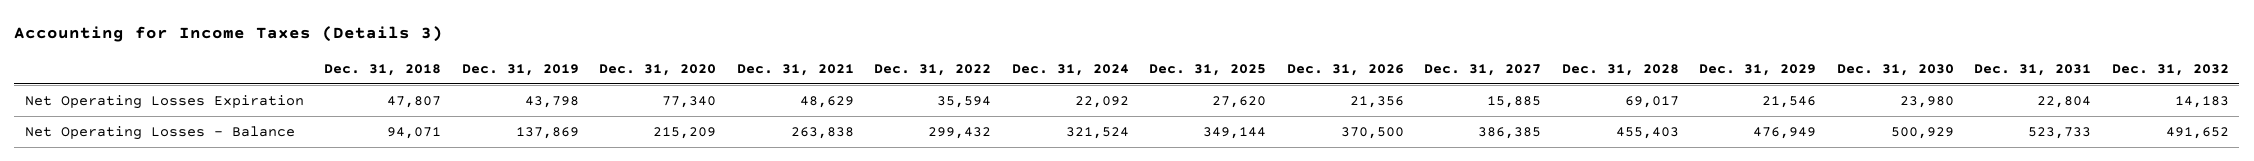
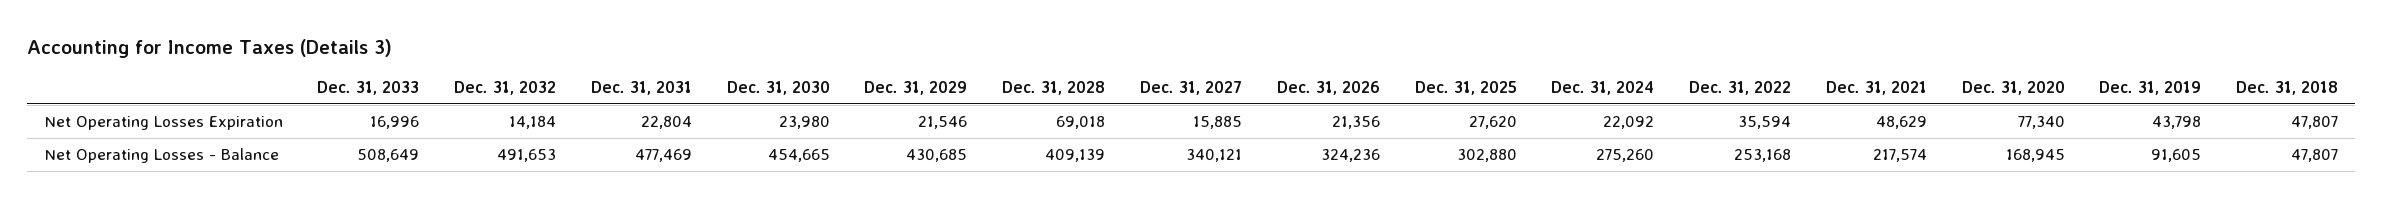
- | Dec. 31, 2018 | Dec. 31, 2019 | Dec. 31, 2020 | Dec. 31, 2021 | Dec. 31, 2022 | Dec. 31, 2024 | Dec. 31, 2025 | Dec. 31, 2026 | Dec. 31, 2027 | Dec. 31, 2028 | Dec. 31, 2029 | Dec. 31, 2030 | Dec. 31, 2031 | Dec. 31, 2032
+ | Dec. 31, 2033 | Dec. 31, 2032 | Dec. 31, 2031 | Dec. 31, 2030 | Dec. 31, 2029 | Dec. 31, 2028 | Dec. 31, 2027 | Dec. 31, 2026 | Dec. 31, 2025 | Dec. 31, 2024 | Dec. 31, 2022 | Dec. 31, 2021 | Dec. 31, 2020 | Dec. 31, 2019 | Dec. 31, 2018
- Net Operating Losses Expiration | 47,807 | 43,798 | 77,340 | 48,629 | 35,594 | 22,092 | 27,620 | 21,356 | 15,885 | 69,017 | 21,546 | 23,980 | 22,804 | 14,183
- Net Operating Losses - Balance | 94,071 | 137,869 | 215,209 | 263,838 | 299,432 | 321,524 | 349,144 | 370,500 | 386,385 | 455,403 | 476,949 | 500,929 | 523,733 | 491,652
+ Net Operating Losses Expiration | 16,996 | 14,184 | 22,804 | 23,980 | 21,546 | 69,018 | 15,885 | 21,356 | 27,620 | 22,092 | 35,594 | 48,629 | 77,340 | 43,798 | 47,807
+ Net Operating Losses - Balance | 508,649 | 491,653 | 477,469 | 454,665 | 430,685 | 409,139 | 340,121 | 324,236 | 302,880 | 275,260 | 253,168 | 217,574 | 168,945 | 91,605 | 47,807

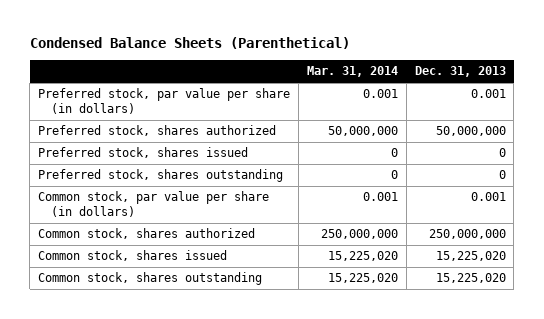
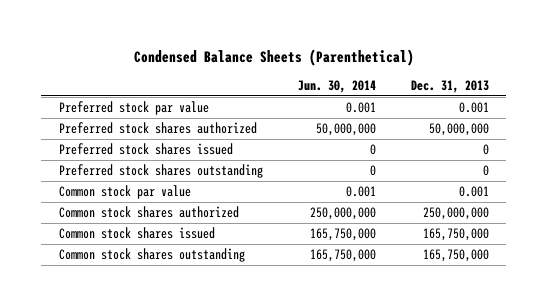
- | Mar. 31, 2014 | Dec. 31, 2013
+ | Jun. 30, 2014 | Dec. 31, 2013
- Preferred stock, par value per share (in dollars) | 0.001 | 0.001
- Preferred stock, shares authorized | 50,000,000 | 50,000,000
- Preferred stock, shares issued | 0 | 0
- Preferred stock, shares outstanding | 0 | 0
- Common stock, par value per share (in dollars) | 0.001 | 0.001
- Common stock, shares authorized | 250,000,000 | 250,000,000
- Common stock, shares issued | 15,225,020 | 15,225,020
- Common stock, shares outstanding | 15,225,020 | 15,225,020
+ Preferred stock par value | 0.001 | 0.001
+ Preferred stock shares authorized | 50,000,000 | 50,000,000
+ Preferred stock shares issued | 0 | 0
+ Preferred stock shares outstanding | 0 | 0
+ Common stock par value | 0.001 | 0.001
+ Common stock shares authorized | 250,000,000 | 250,000,000
+ Common stock shares issued | 165,750,000 | 165,750,000
+ Common stock shares outstanding | 165,750,000 | 165,750,000

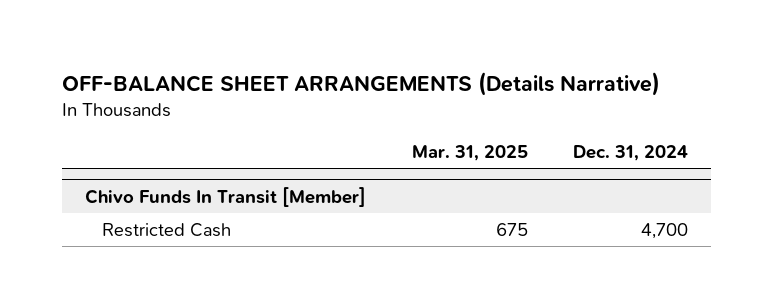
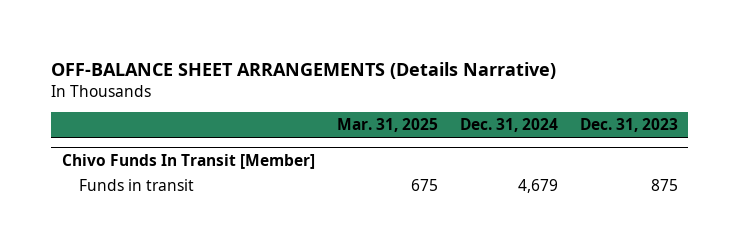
- | Mar. 31, 2025 | Dec. 31, 2024
+ | Mar. 31, 2025 | Dec. 31, 2024 | Dec. 31, 2023
@ Chivo Funds In Transit [Member]
- Restricted Cash | 675 | 4,700
+ Funds in transit | 675 | 4,679 | 875

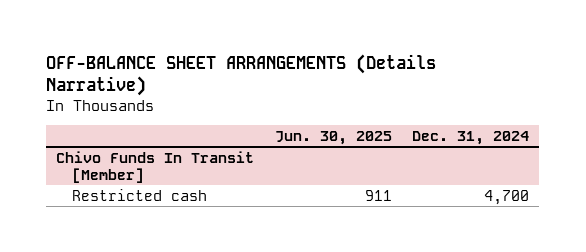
- | Mar. 31, 2025 | Dec. 31, 2024 | Dec. 31, 2023
+ | Jun. 30, 2025 | Dec. 31, 2024
@ Chivo Funds In Transit [Member]
- Funds in transit | 675 | 4,679 | 875
+ Restricted cash | 911 | 4,700

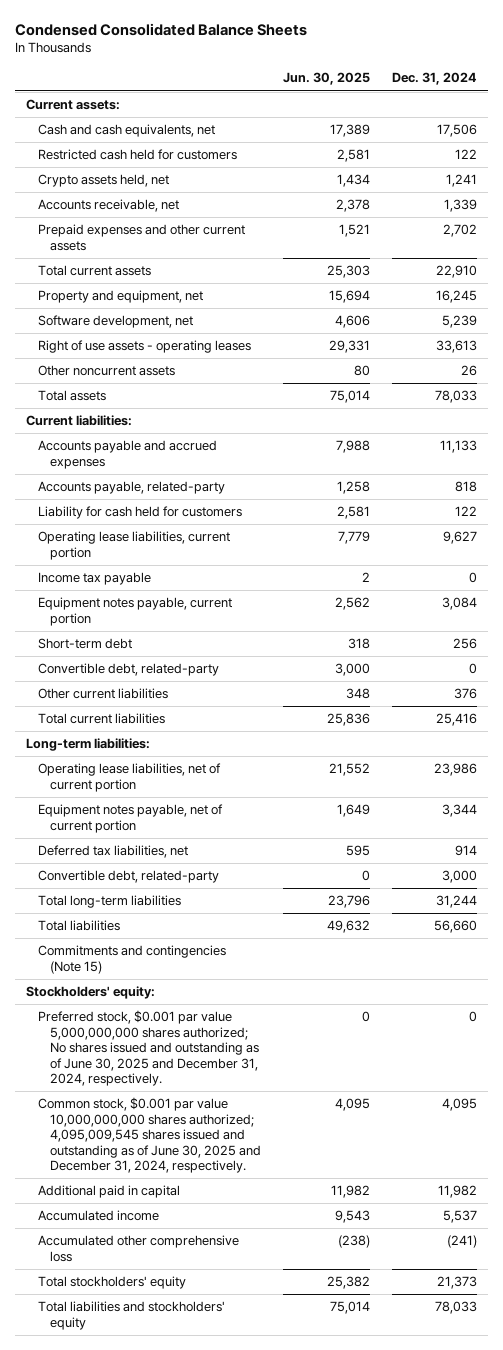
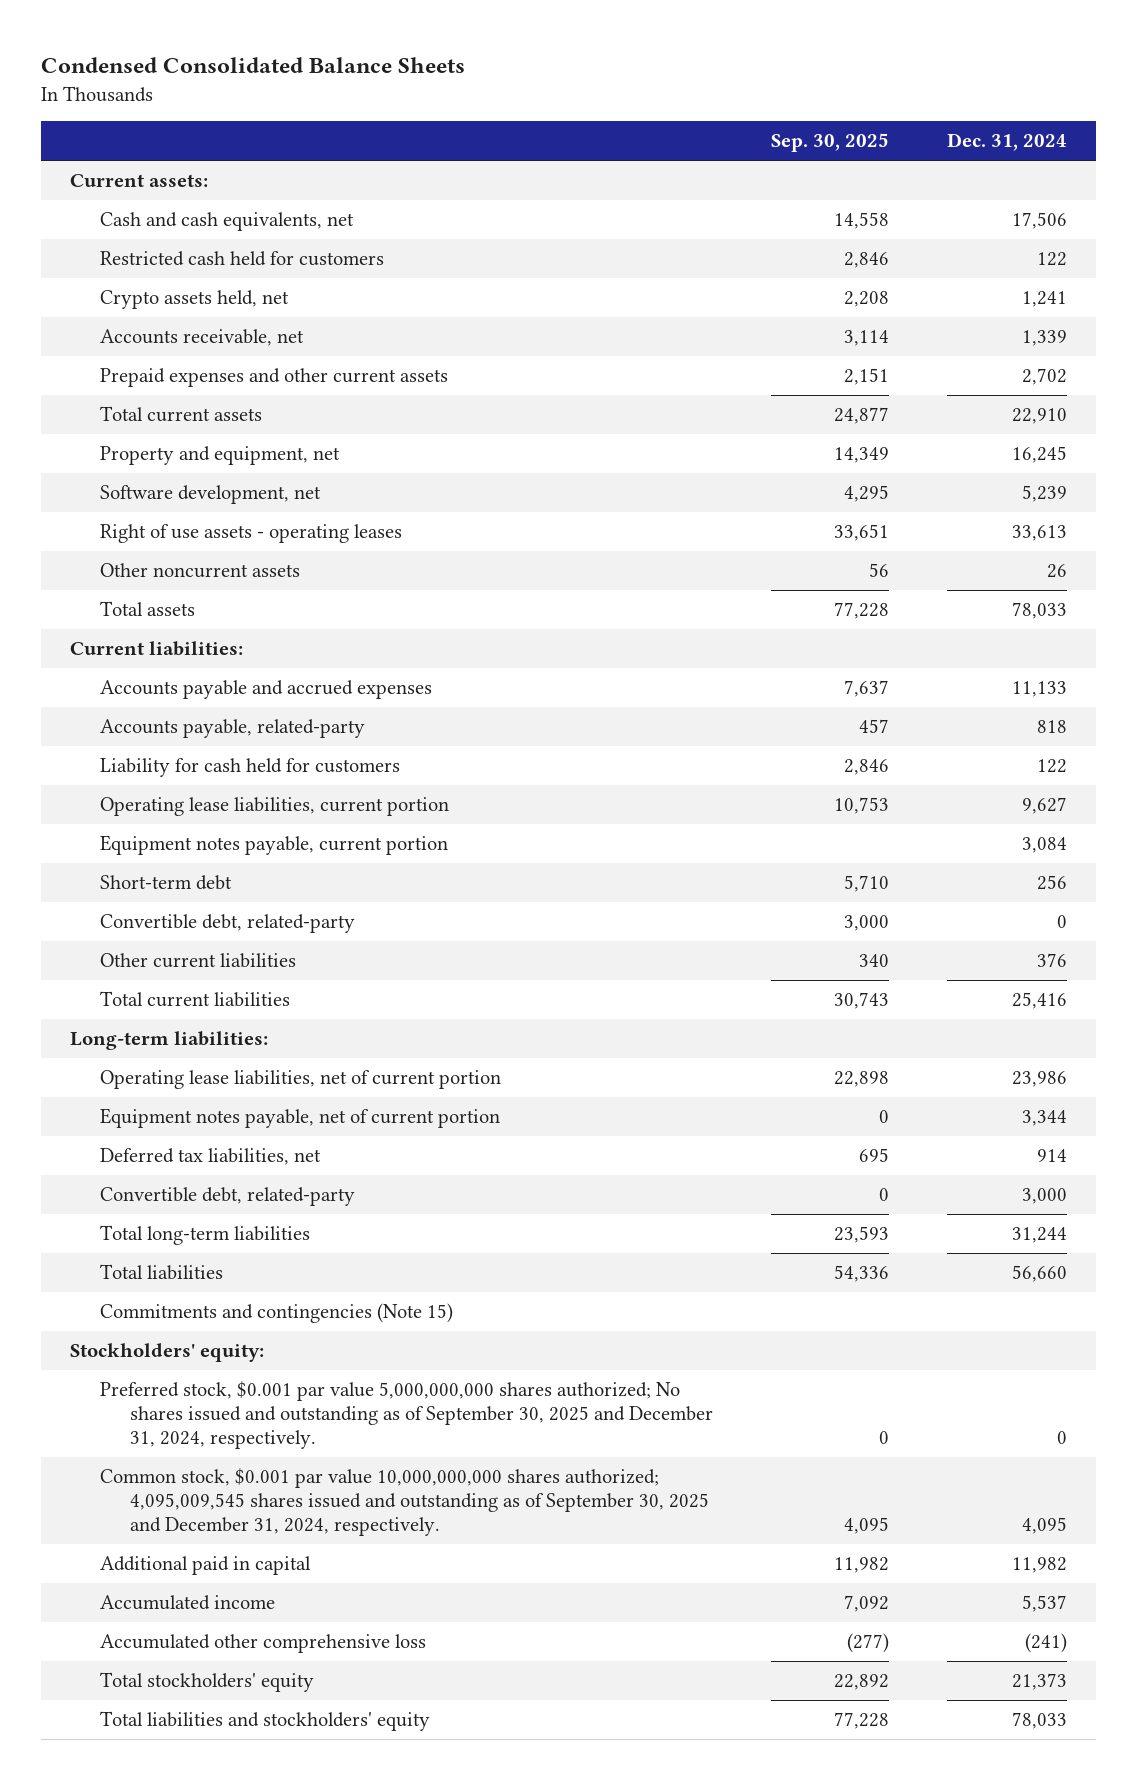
- | Jun. 30, 2025 | Dec. 31, 2024
+ | Sep. 30, 2025 | Dec. 31, 2024
- Income tax payable | 2 | 0
- Preferred stock, $0.001 par value 5,000,000,000 shares authorized; No shares issued and outstanding as of June 30, 2025 and December 31, 2024, respectively. | 0 | 0
- Common stock, $0.001 par value 10,000,000,000 shares authorized; 4,095,009,545 shares issued and outstanding as of June 30, 2025 and December 31, 2024, respectively. | 4,095 | 4,095
+ Preferred stock, $0.001 par value 5,000,000,000 shares authorized; No shares issued and outstanding as of September 30, 2025 and December 31, 2024, respectively. | 0 | 0
+ Common stock, $0.001 par value 10,000,000,000 shares authorized; 4,095,009,545 shares issued and outstanding as of September 30, 2025 and December 31, 2024, respectively. | 4,095 | 4,095

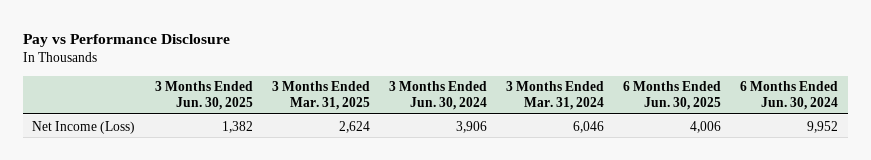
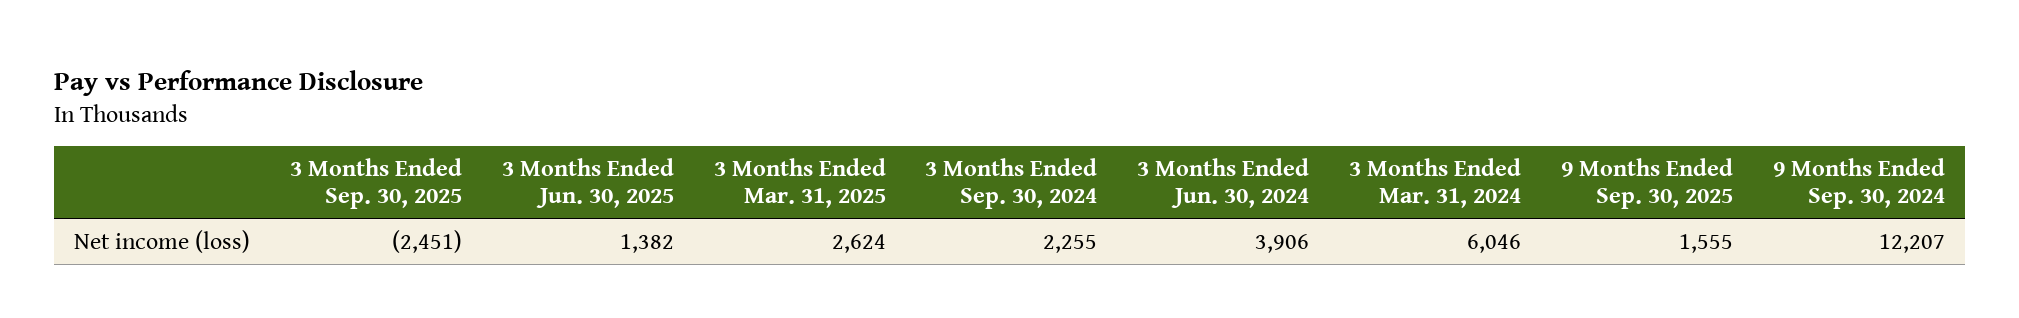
- | 3 Months Ended Jun. 30, 2025 | 3 Months Ended Mar. 31, 2025 | 3 Months Ended Jun. 30, 2024 | 3 Months Ended Mar. 31, 2024 | 6 Months Ended Jun. 30, 2025 | 6 Months Ended Jun. 30, 2024
+ | 3 Months Ended Sep. 30, 2025 | 3 Months Ended Jun. 30, 2025 | 3 Months Ended Mar. 31, 2025 | 3 Months Ended Sep. 30, 2024 | 3 Months Ended Jun. 30, 2024 | 3 Months Ended Mar. 31, 2024 | 9 Months Ended Sep. 30, 2025 | 9 Months Ended Sep. 30, 2024
- Net Income (Loss) | 1,382 | 2,624 | 3,906 | 6,046 | 4,006 | 9,952
+ Net income (loss) | (2,451) | 1,382 | 2,624 | 2,255 | 3,906 | 6,046 | 1,555 | 12,207

